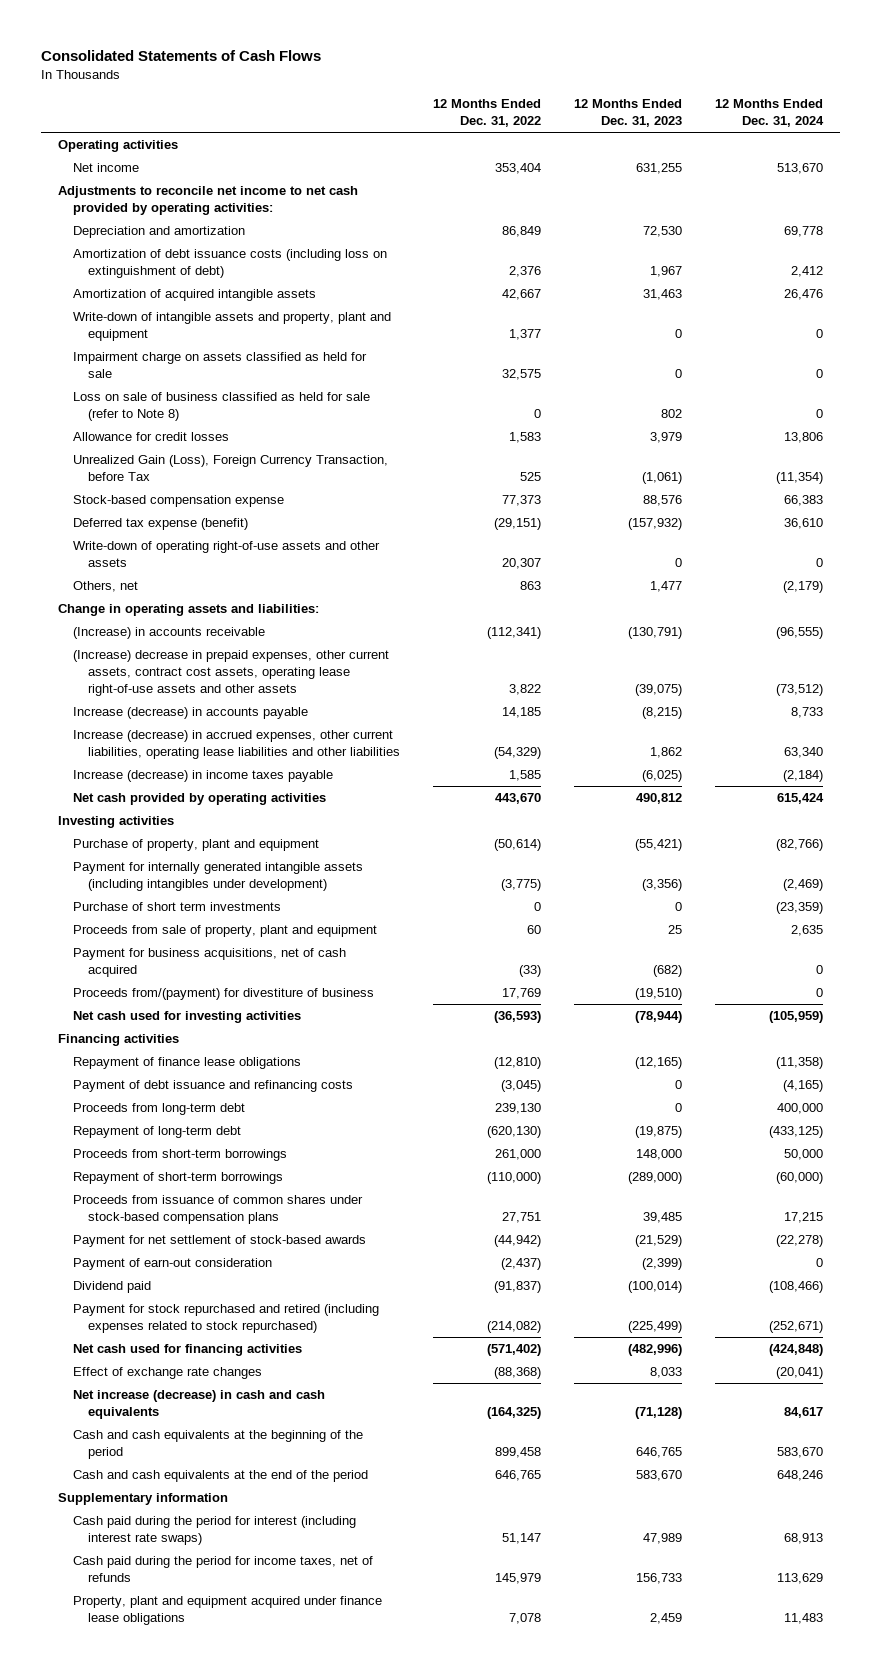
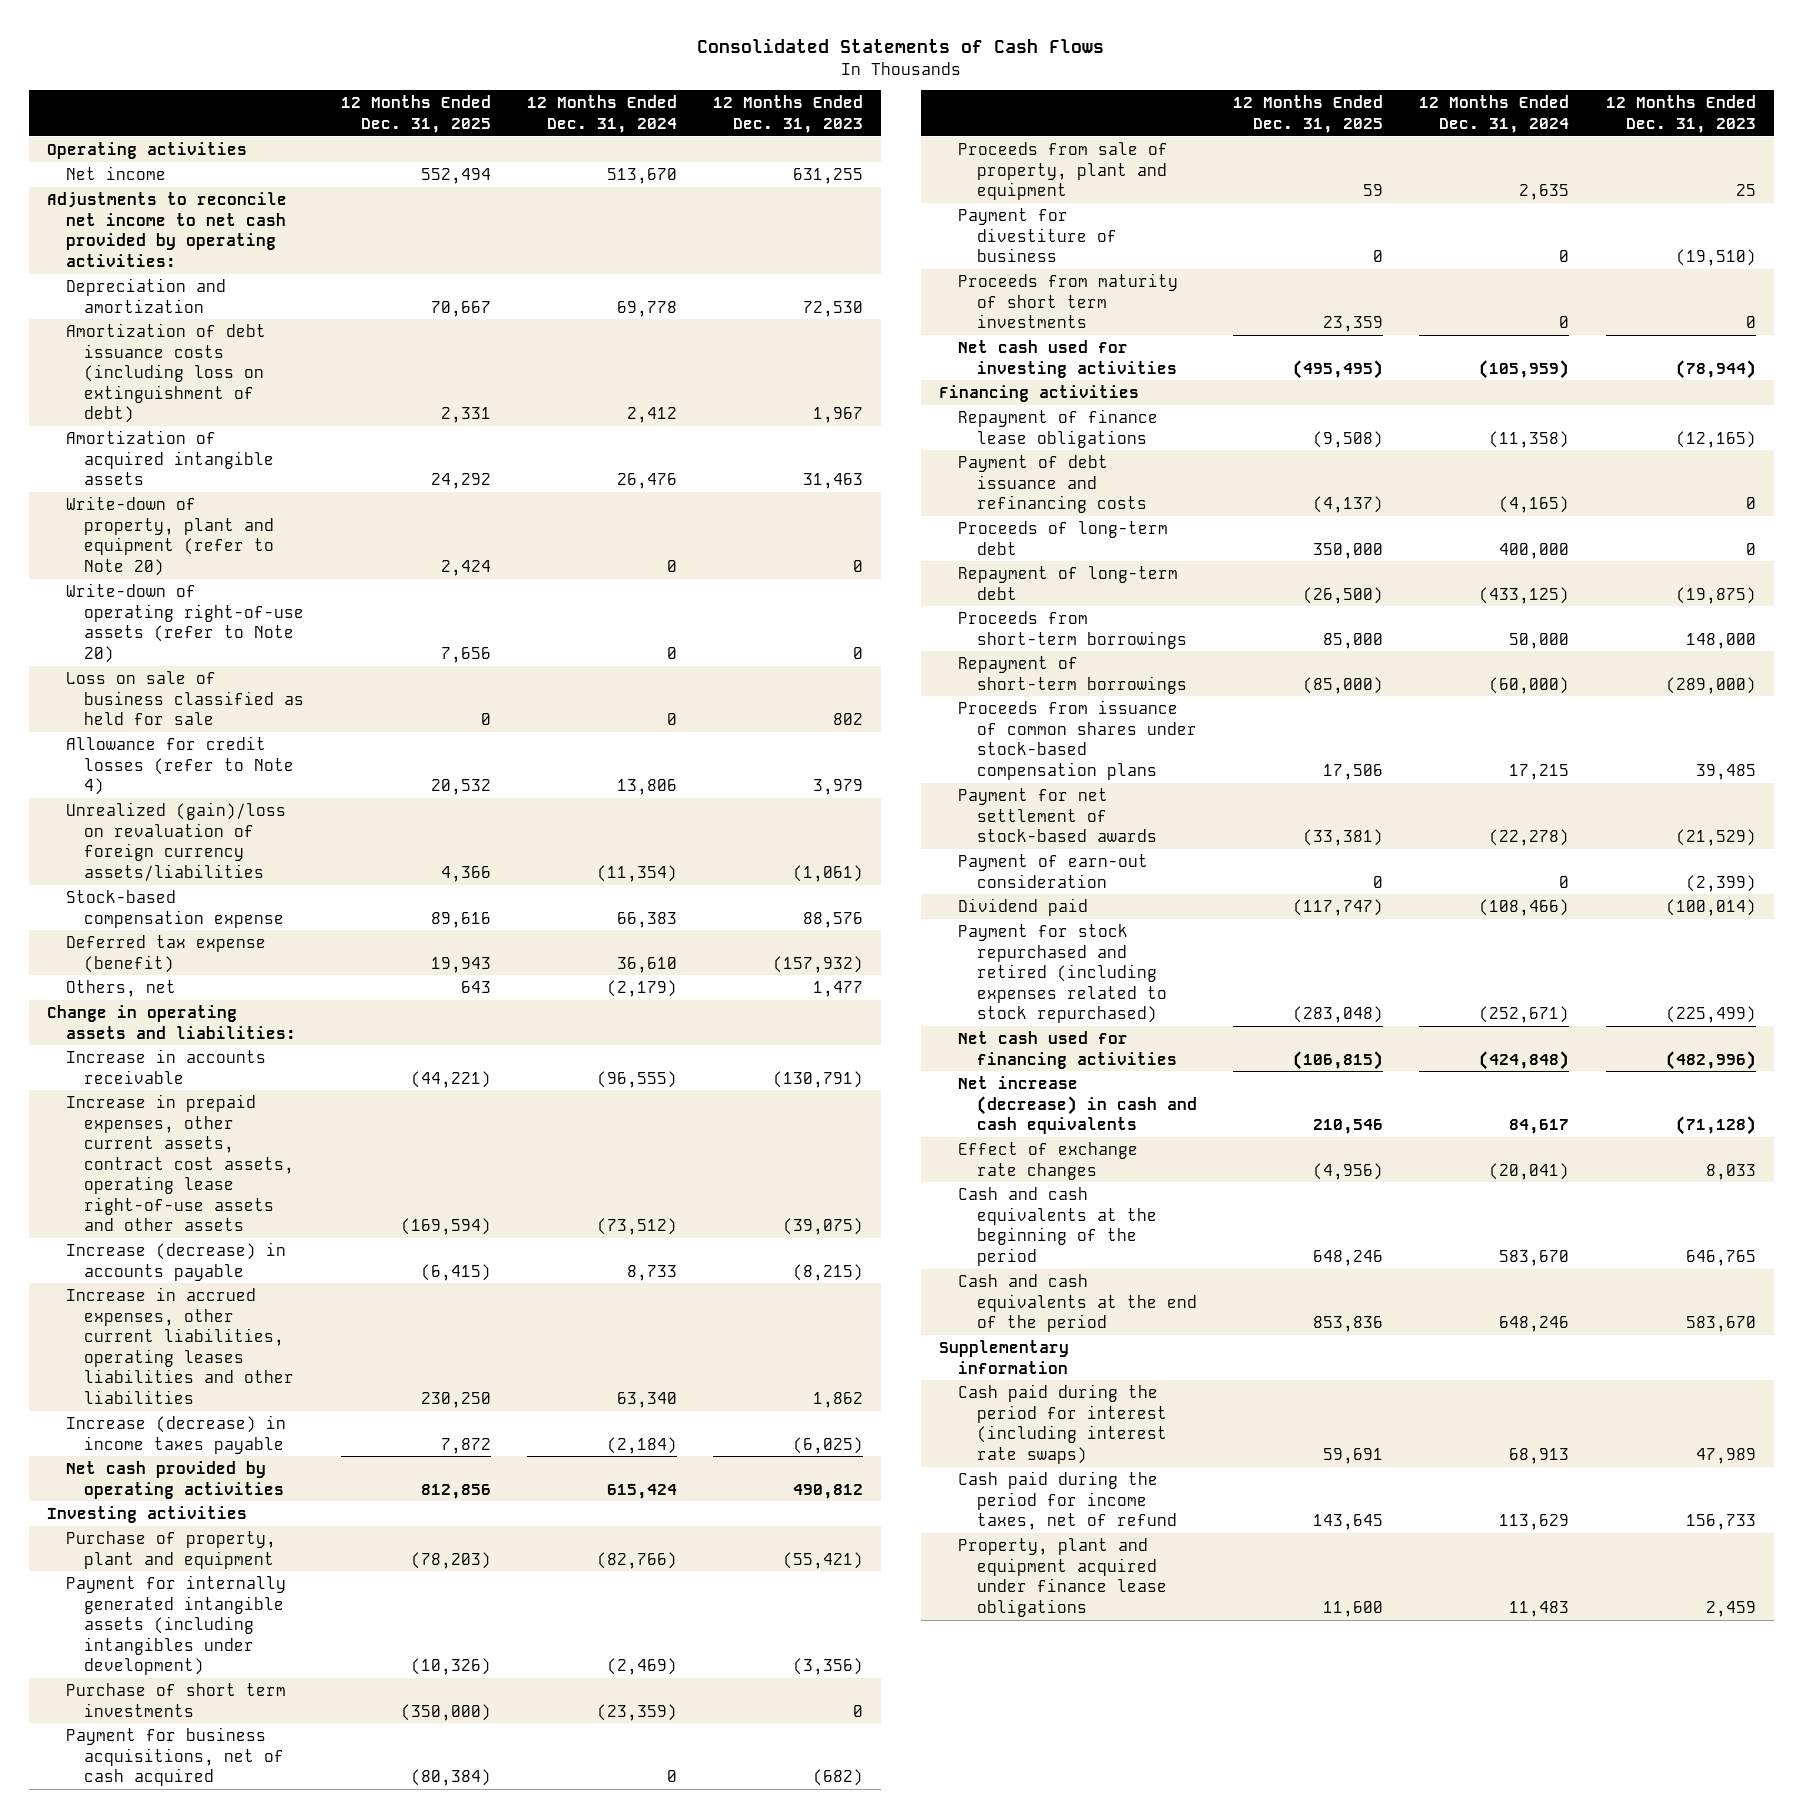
- | 12 Months Ended Dec. 31, 2022 | 12 Months Ended Dec. 31, 2023 | 12 Months Ended Dec. 31, 2024
+ | 12 Months Ended Dec. 31, 2025 | 12 Months Ended Dec. 31, 2024 | 12 Months Ended Dec. 31, 2023
- Write-down of intangible assets and property, plant and equipment | 1,377 | 0 | 0
- Impairment charge on assets classified as held for sale | 32,575 | 0 | 0
- Loss on sale of business classified as held for sale (refer to Note 8) | 0 | 802 | 0
- Allowance for credit losses | 1,583 | 3,979 | 13,806
- Unrealized Gain (Loss), Foreign Currency Transaction, before Tax | 525 | (1,061) | (11,354)
+ Write-down of property, plant and equipment (refer to Note 20) | 2,424 | 0 | 0
+ Write-down of operating right-of-use assets (refer to Note 20) | 7,656 | 0 | 0
+ Loss on sale of business classified as held for sale | 0 | 0 | 802
+ Allowance for credit losses (refer to Note 4) | 20,532 | 13,806 | 3,979
+ Unrealized (gain)/loss on revaluation of foreign currency assets/liabilities | 4,366 | (11,354) | (1,061)
- Write-down of operating right-of-use assets and other assets | 20,307 | 0 | 0
- (Increase) in accounts receivable | (112,341) | (130,791) | (96,555)
- (Increase) decrease in prepaid expenses, other current assets, contract cost assets, operating lease right-of-use assets and other assets | 3,822 | (39,075) | (73,512)
+ Increase in accounts receivable | (44,221) | (96,555) | (130,791)
+ Increase in prepaid expenses, other current assets, contract cost assets, operating lease right-of-use assets and other assets | (169,594) | (73,512) | (39,075)
- Increase (decrease) in accrued expenses, other current liabilities, operating lease liabilities and other liabilities | (54,329) | 1,862 | 63,340
+ Increase in accrued expenses, other current liabilities, operating leases liabilities and other liabilities | 230,250 | 63,340 | 1,862
- Proceeds from/(payment) for divestiture of business | 17,769 | (19,510) | 0
moved down: Proceeds from sale of property, plant and equipment | 59 | 2,635 | 25
+ Payment for divestiture of business | 0 | 0 | (19,510)
+ Proceeds from maturity of short term investments | 23,359 | 0 | 0
- Proceeds from long-term debt | 239,130 | 0 | 400,000
+ Proceeds of long-term debt | 350,000 | 400,000 | 0
moved down: Effect of exchange rate changes | (4,956) | (20,041) | 8,033
- Cash paid during the period for income taxes, net of refunds | 145,979 | 156,733 | 113,629
+ Cash paid during the period for income taxes, net of refund | 143,645 | 113,629 | 156,733

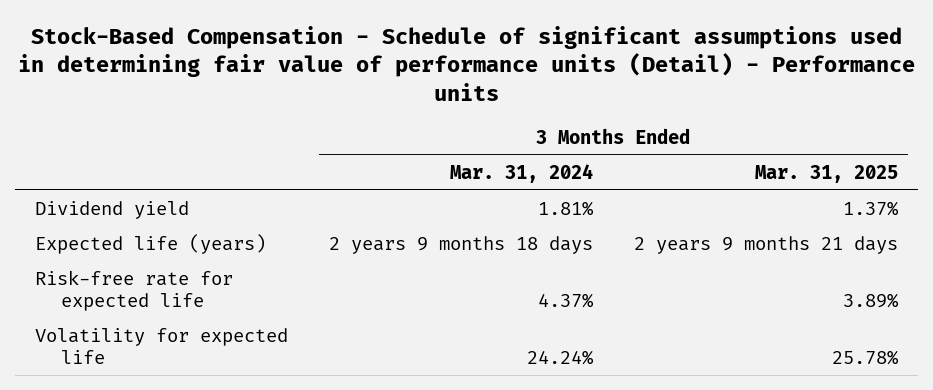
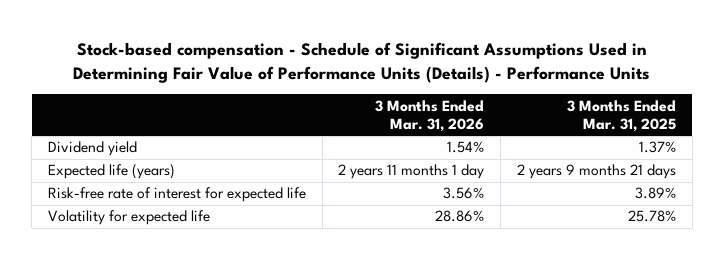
- Stock-Based Compensation - Schedule of significant assumptions used in determining fair value of performance units (Detail) - Performance units
+ Stock-based compensation - Schedule of Significant Assumptions Used in Determining Fair Value of Performance Units (Details) - Performance Units
- | 3 Months Ended Mar. 31, 2024 | 3 Months Ended Mar. 31, 2025
+ | 3 Months Ended Mar. 31, 2026 | 3 Months Ended Mar. 31, 2025
- Risk-free rate for expected life | 4.37% | 3.89%
+ Risk-free rate of interest for expected life | 3.56% | 3.89%

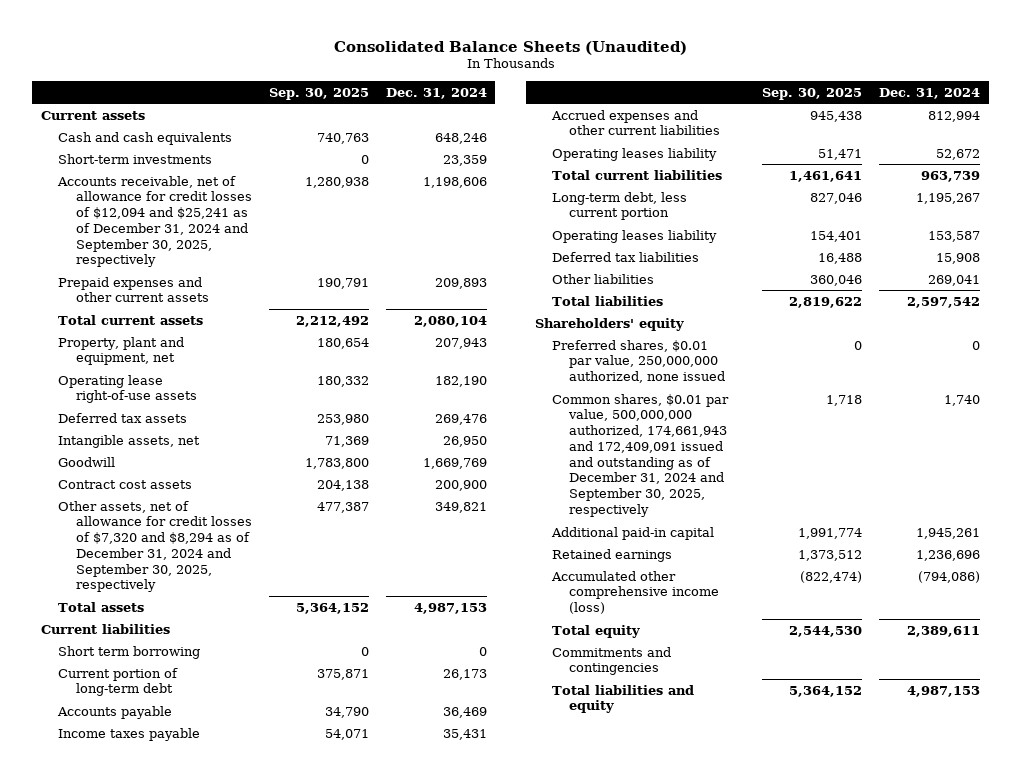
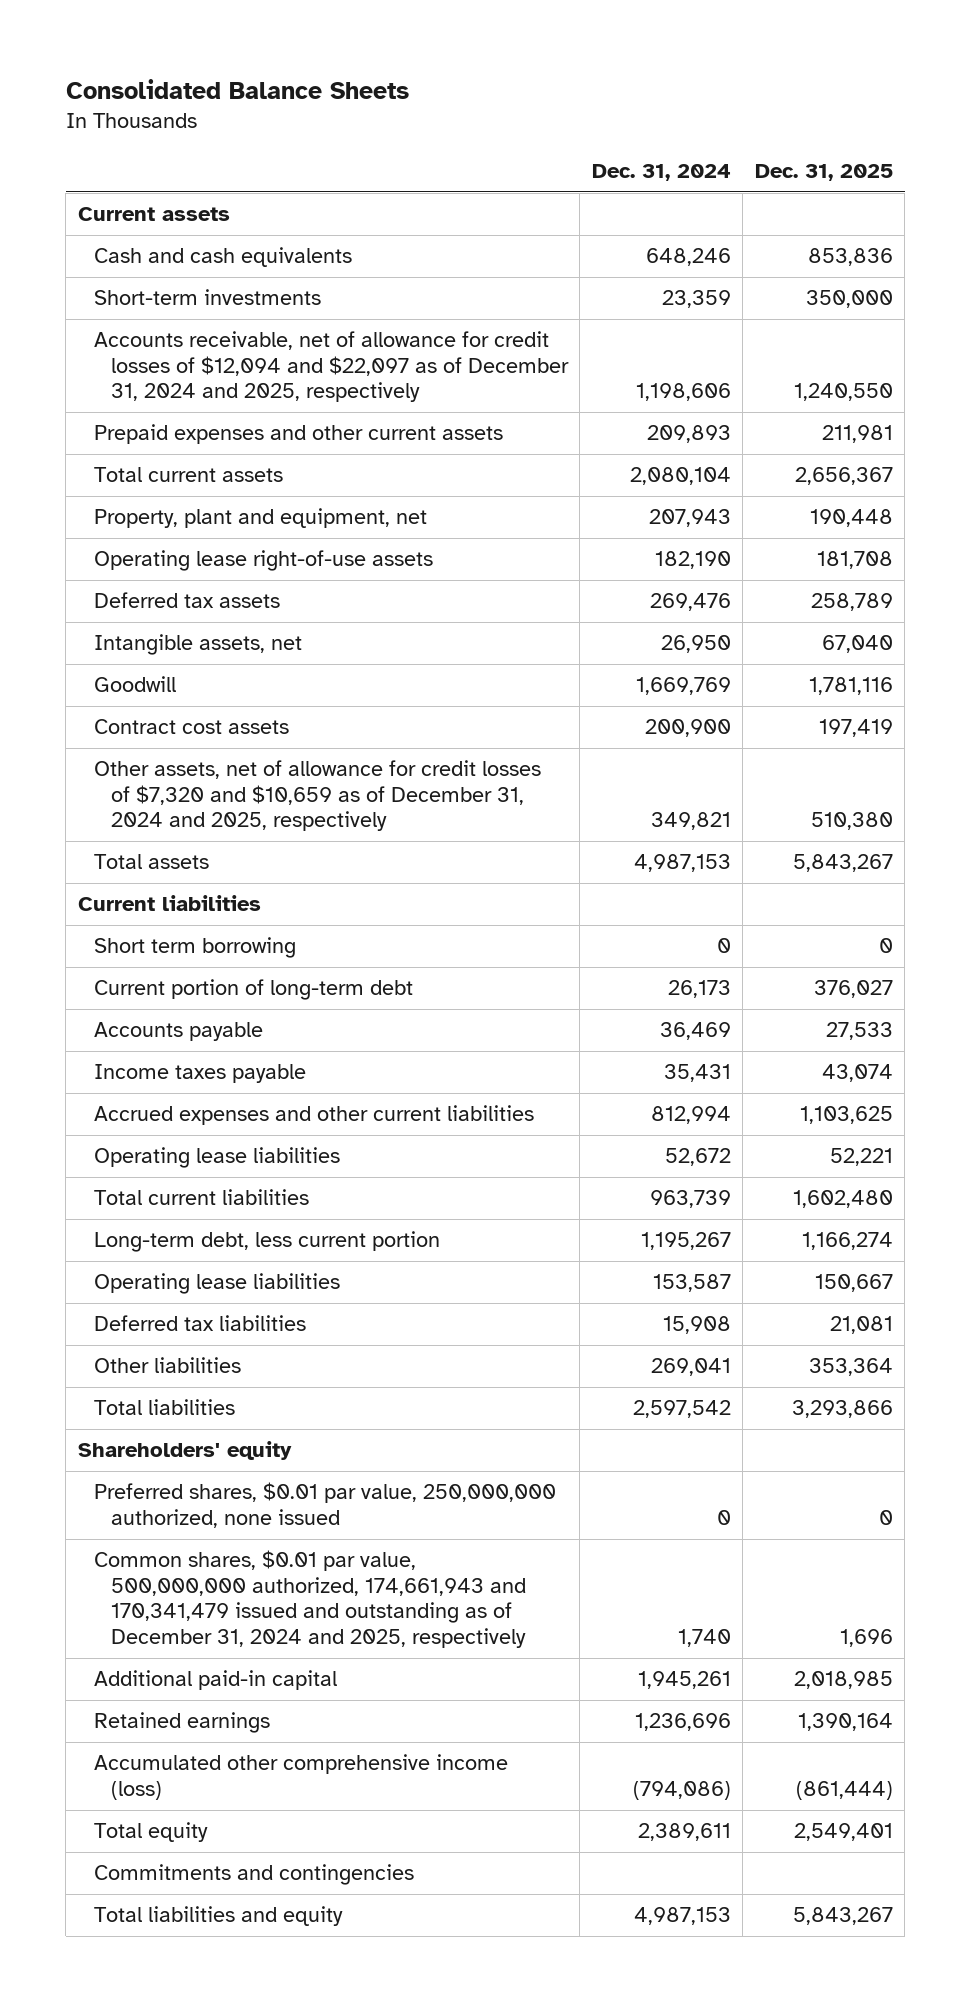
- Consolidated Balance Sheets (Unaudited)
+ Consolidated Balance Sheets
- | Sep. 30, 2025 | Dec. 31, 2024
+ | Dec. 31, 2024 | Dec. 31, 2025
- Accounts receivable, net of allowance for credit losses of $12,094 and $25,241 as of December 31, 2024 and September 30, 2025, respectively | 1,280,938 | 1,198,606
+ Accounts receivable, net of allowance for credit losses of $12,094 and $22,097 as of December 31, 2024 and 2025, respectively | 1,198,606 | 1,240,550
- Other assets, net of allowance for credit losses of $7,320 and $8,294 as of December 31, 2024 and September 30, 2025, respectively | 477,387 | 349,821
+ Other assets, net of allowance for credit losses of $7,320 and $10,659 as of December 31, 2024 and 2025, respectively | 349,821 | 510,380
- Operating leases liability | 51,471 | 52,672
+ Operating lease liabilities | 52,672 | 52,221
- Operating leases liability | 154,401 | 153,587
+ Operating lease liabilities | 153,587 | 150,667
- Common shares, $0.01 par value, 500,000,000 authorized, 174,661,943 and 172,409,091 issued and outstanding as of December 31, 2024 and September 30, 2025, respectively | 1,718 | 1,740
+ Common shares, $0.01 par value, 500,000,000 authorized, 174,661,943 and 170,341,479 issued and outstanding as of December 31, 2024 and 2025, respectively | 1,740 | 1,696

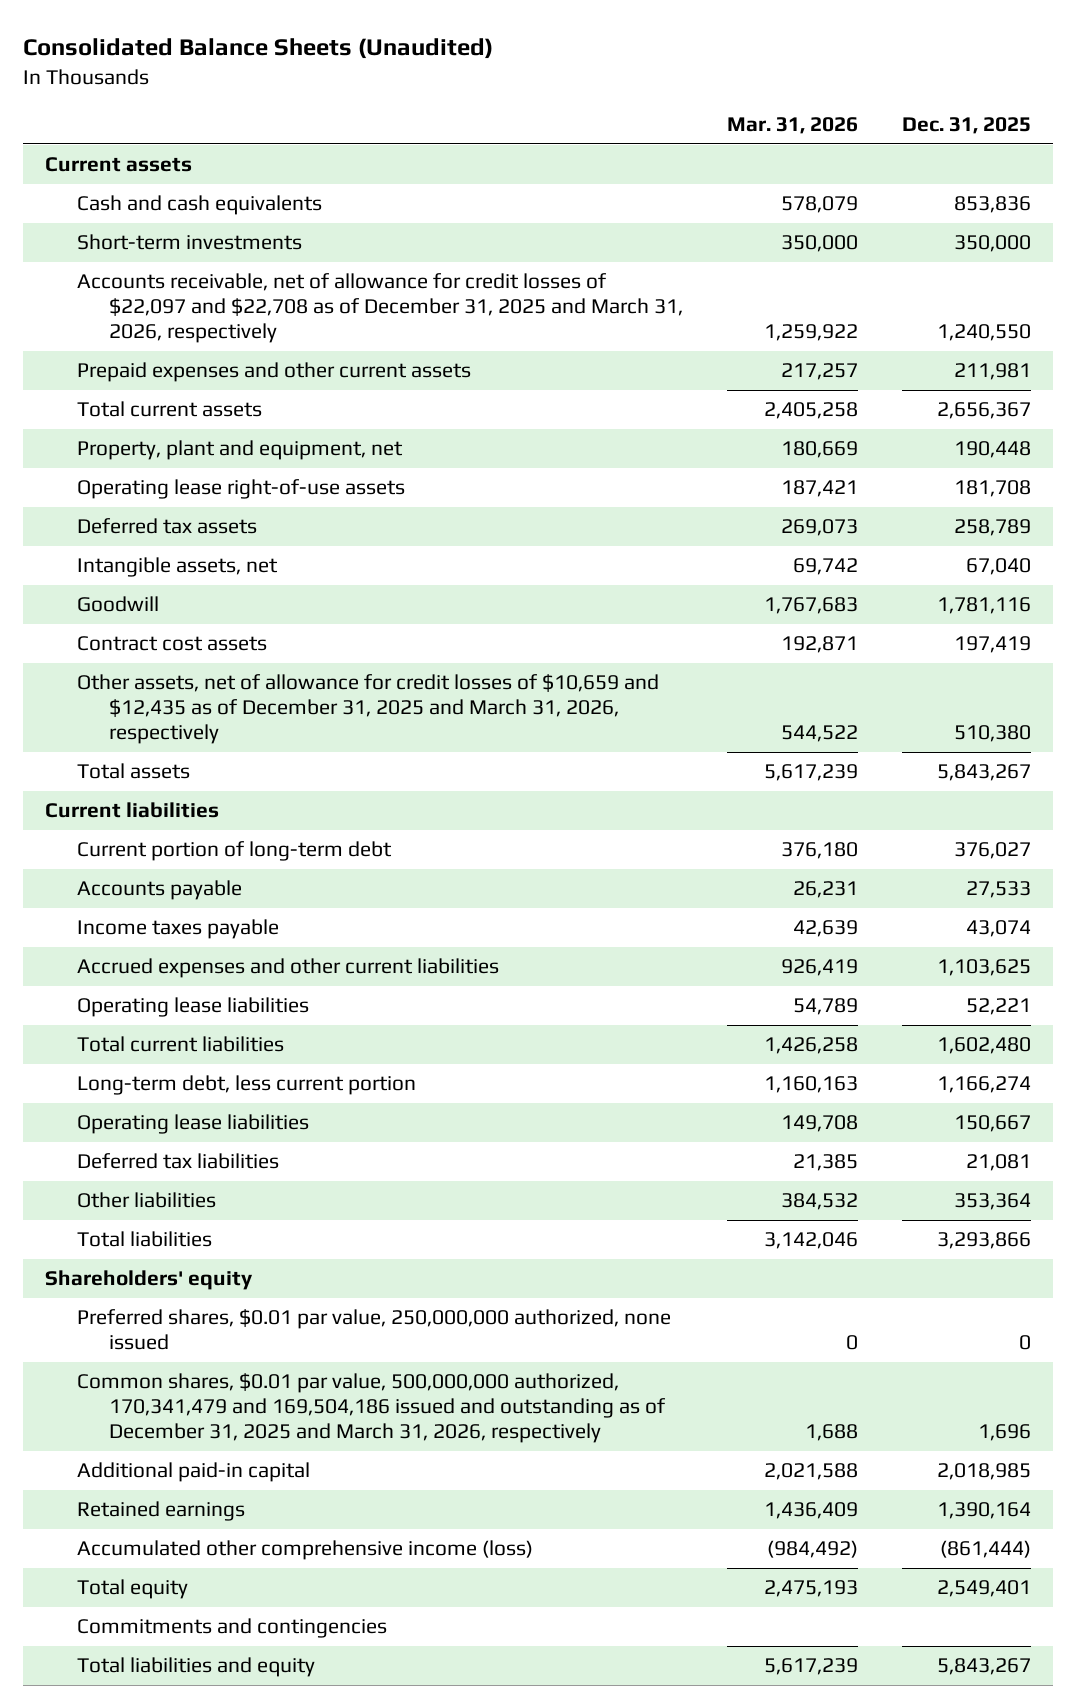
- Consolidated Balance Sheets
+ Consolidated Balance Sheets (Unaudited)
- | Dec. 31, 2024 | Dec. 31, 2025
+ | Mar. 31, 2026 | Dec. 31, 2025
- Accounts receivable, net of allowance for credit losses of $12,094 and $22,097 as of December 31, 2024 and 2025, respectively | 1,198,606 | 1,240,550
+ Accounts receivable, net of allowance for credit losses of $22,097 and $22,708 as of December 31, 2025 and March 31, 2026, respectively | 1,259,922 | 1,240,550
- Other assets, net of allowance for credit losses of $7,320 and $10,659 as of December 31, 2024 and 2025, respectively | 349,821 | 510,380
+ Other assets, net of allowance for credit losses of $10,659 and $12,435 as of December 31, 2025 and March 31, 2026, respectively | 544,522 | 510,380
- Short term borrowing | 0 | 0
- Common shares, $0.01 par value, 500,000,000 authorized, 174,661,943 and 170,341,479 issued and outstanding as of December 31, 2024 and 2025, respectively | 1,740 | 1,696
+ Common shares, $0.01 par value, 500,000,000 authorized, 170,341,479 and 169,504,186 issued and outstanding as of December 31, 2025 and March 31, 2026, respectively | 1,688 | 1,696

